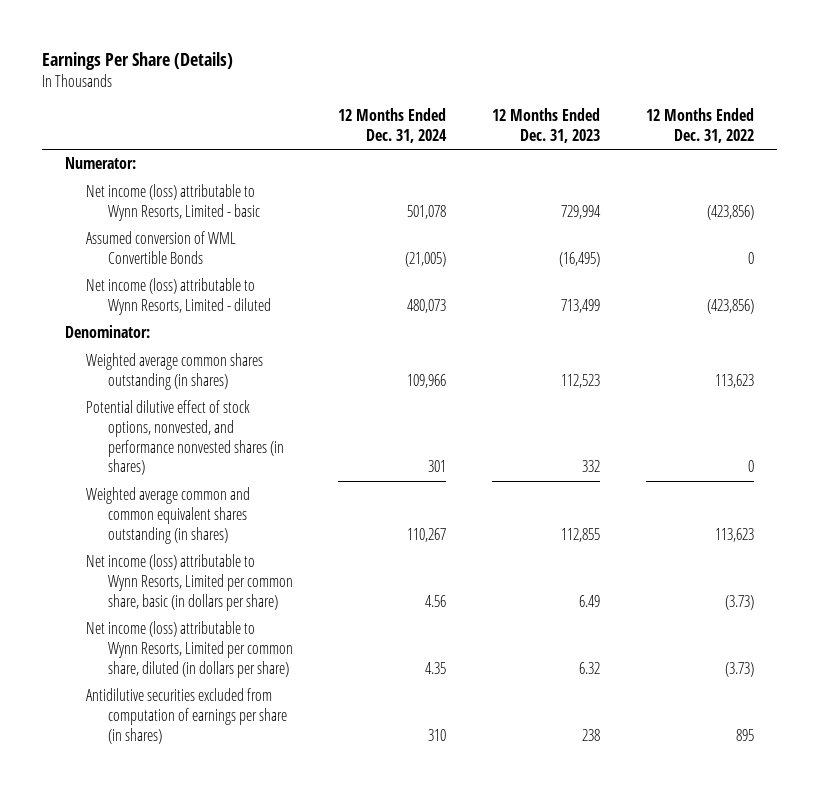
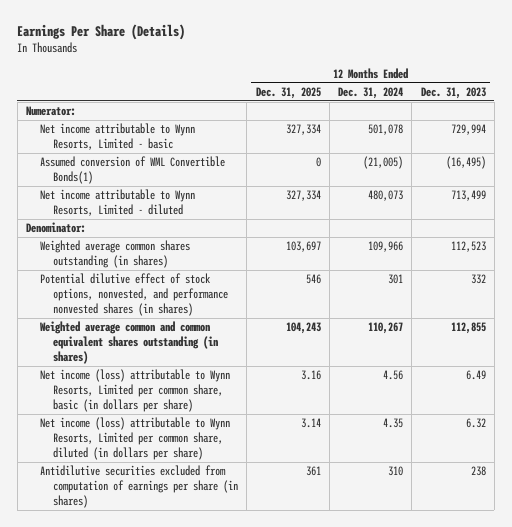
- | 12 Months Ended Dec. 31, 2024 | 12 Months Ended Dec. 31, 2023 | 12 Months Ended Dec. 31, 2022
+ | 12 Months Ended Dec. 31, 2025 | 12 Months Ended Dec. 31, 2024 | 12 Months Ended Dec. 31, 2023
- Net income (loss) attributable to Wynn Resorts, Limited - basic | 501,078 | 729,994 | (423,856)
- Assumed conversion of WML Convertible Bonds | (21,005) | (16,495) | 0
- Net income (loss) attributable to Wynn Resorts, Limited - diluted | 480,073 | 713,499 | (423,856)
+ Net income attributable to Wynn Resorts, Limited - basic | 327,334 | 501,078 | 729,994
+ Assumed conversion of WML Convertible Bonds(1) | 0 | (21,005) | (16,495)
+ Net income attributable to Wynn Resorts, Limited - diluted | 327,334 | 480,073 | 713,499

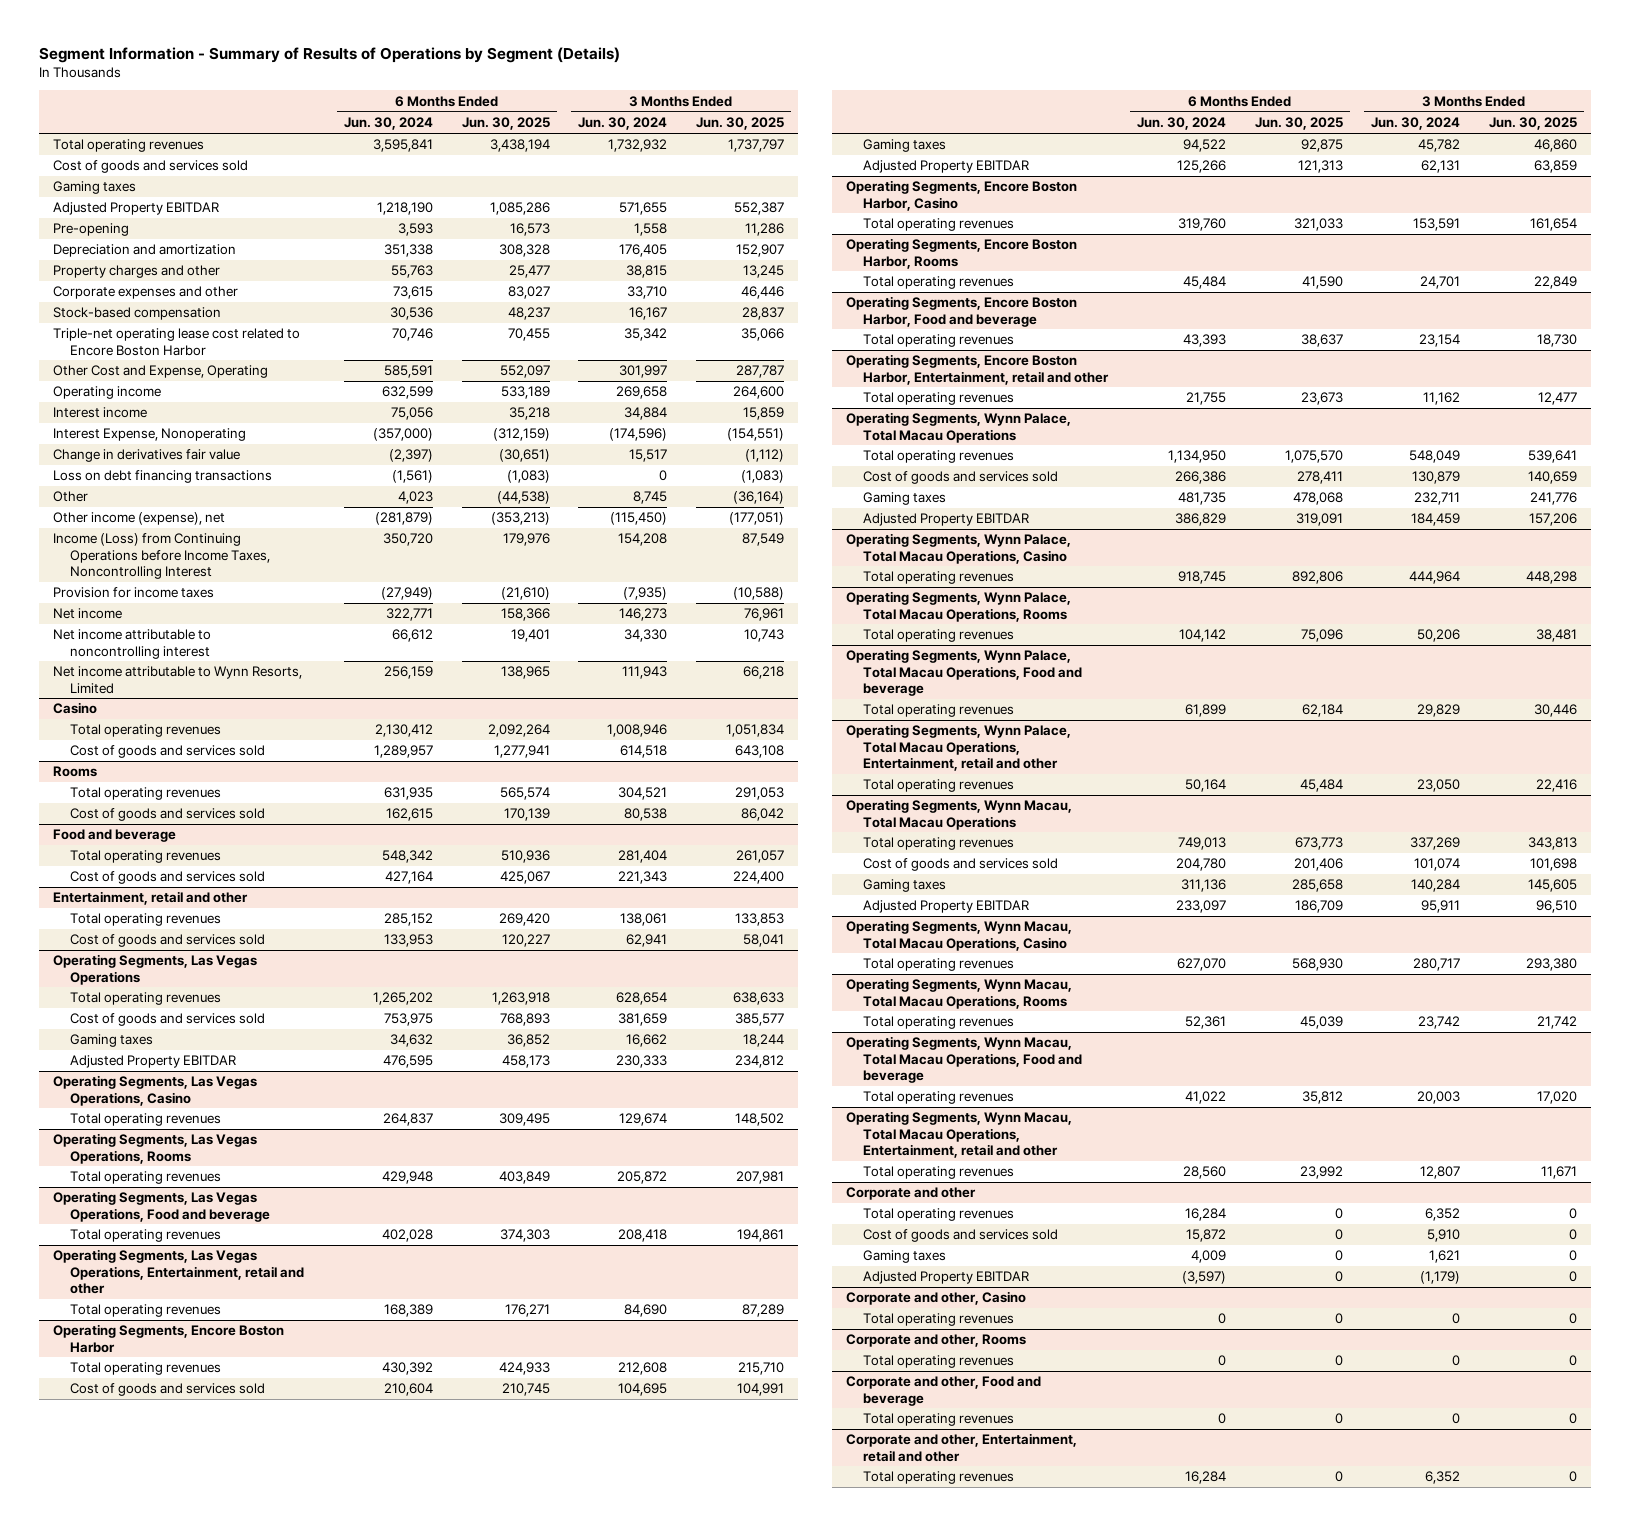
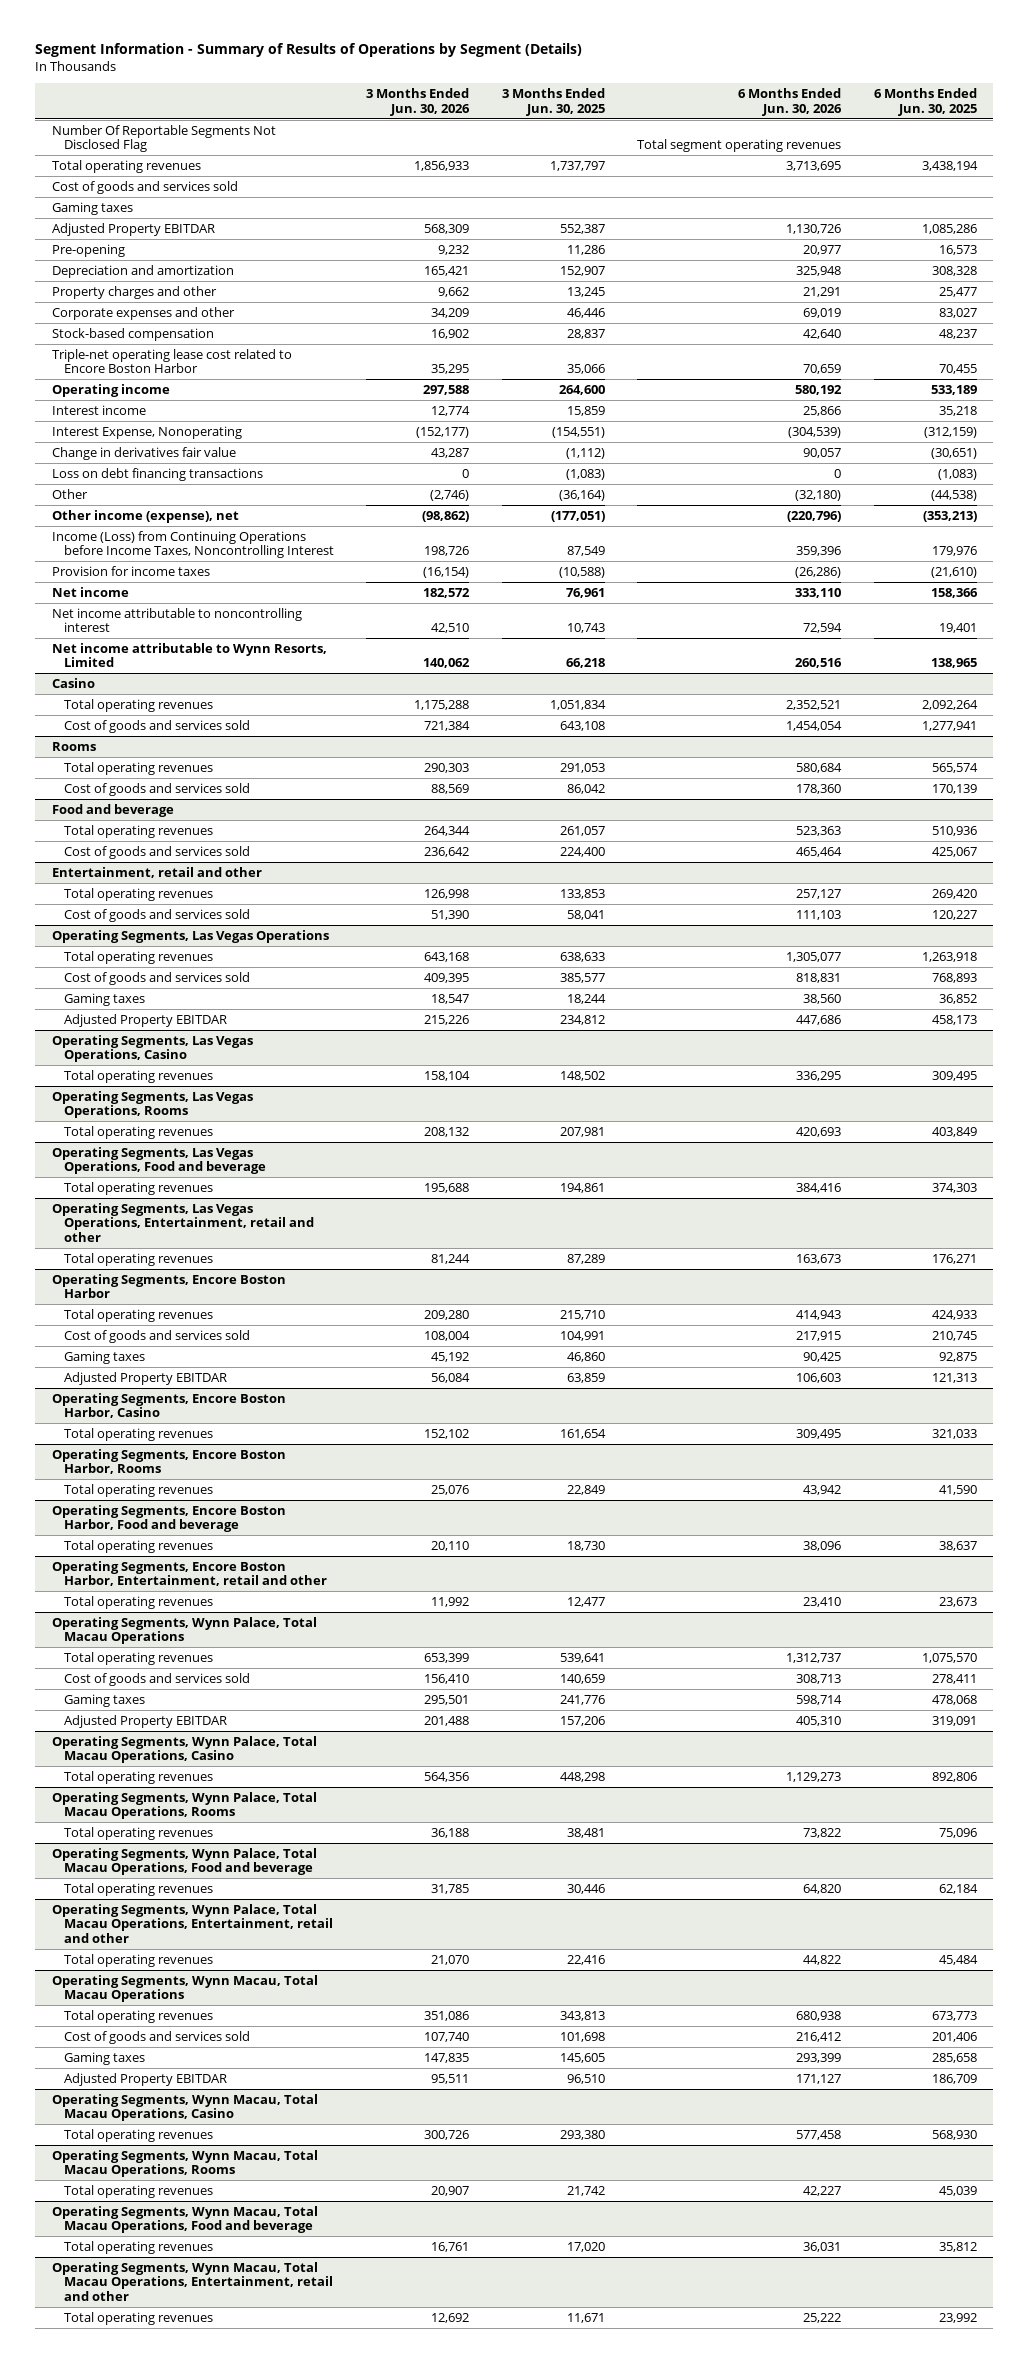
- | 6 Months Ended Jun. 30, 2024 | 6 Months Ended Jun. 30, 2025 | 3 Months Ended Jun. 30, 2024 | 3 Months Ended Jun. 30, 2025
+ | 3 Months Ended Jun. 30, 2026 | 3 Months Ended Jun. 30, 2025 | 6 Months Ended Jun. 30, 2026 | 6 Months Ended Jun. 30, 2025
+ Number Of Reportable Segments Not Disclosed Flag | | | Total segment operating revenues |
- Other Cost and Expense, Operating | 585,591 | 552,097 | 301,997 | 287,787
- Corporate and other
- Total operating revenues | 16,284 | 0 | 6,352 | 0
- Cost of goods and services sold | 15,872 | 0 | 5,910 | 0
- Gaming taxes | 4,009 | 0 | 1,621 | 0
- Adjusted Property EBITDAR | (3,597) | 0 | (1,179) | 0
- Corporate and other, Casino
- Total operating revenues | 0 | 0 | 0 | 0
- Corporate and other, Rooms
- Total operating revenues | 0 | 0 | 0 | 0
- Corporate and other, Food and beverage
- Total operating revenues | 0 | 0 | 0 | 0
- Corporate and other, Entertainment, retail and other
- Total operating revenues | 16,284 | 0 | 6,352 | 0

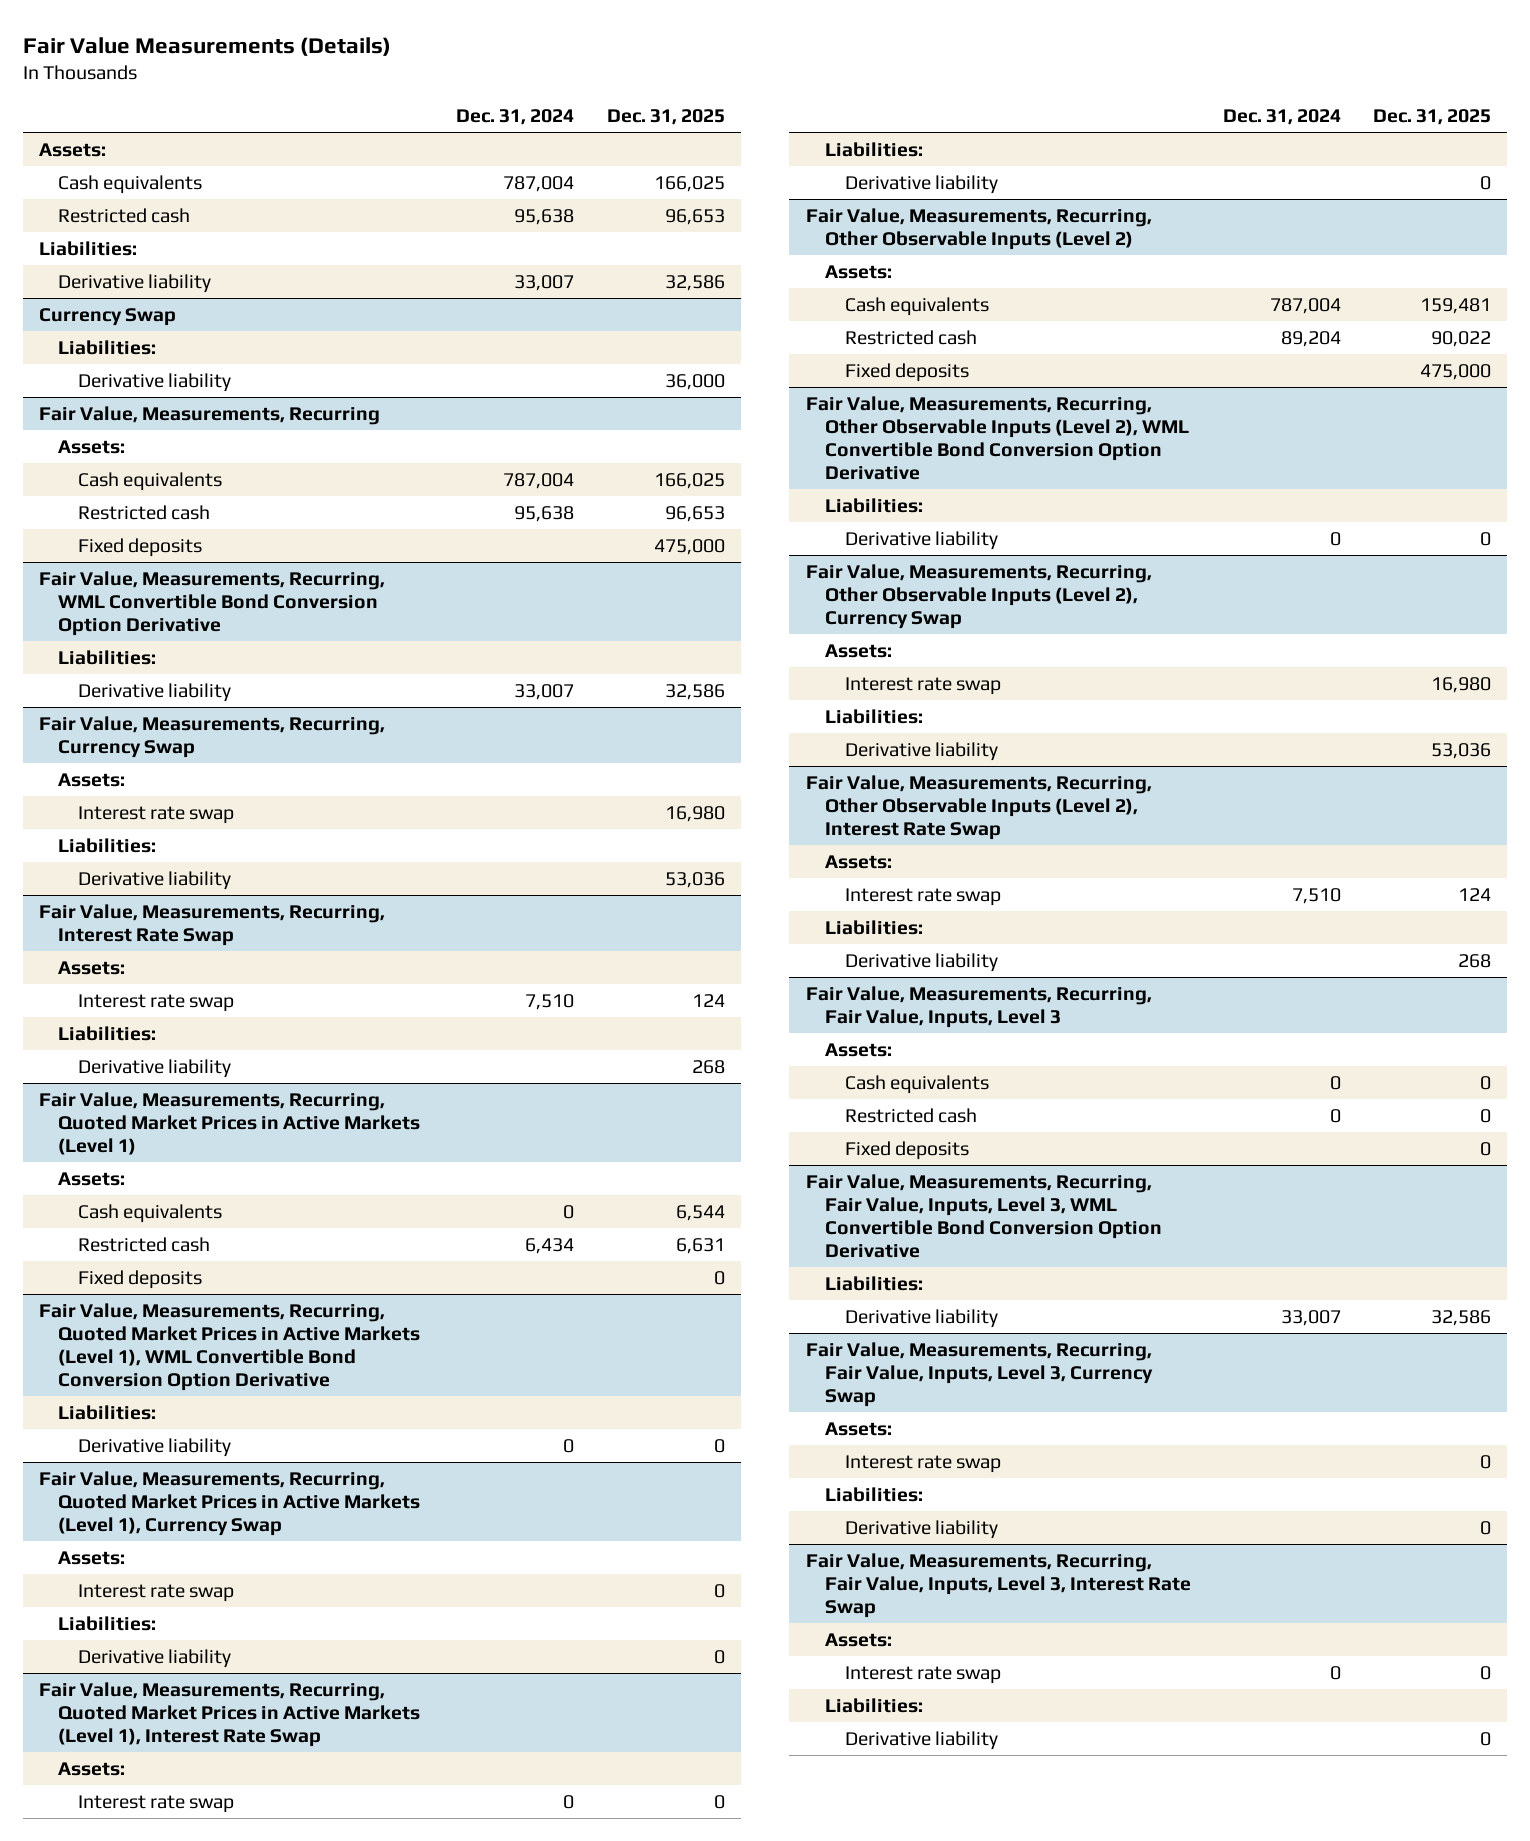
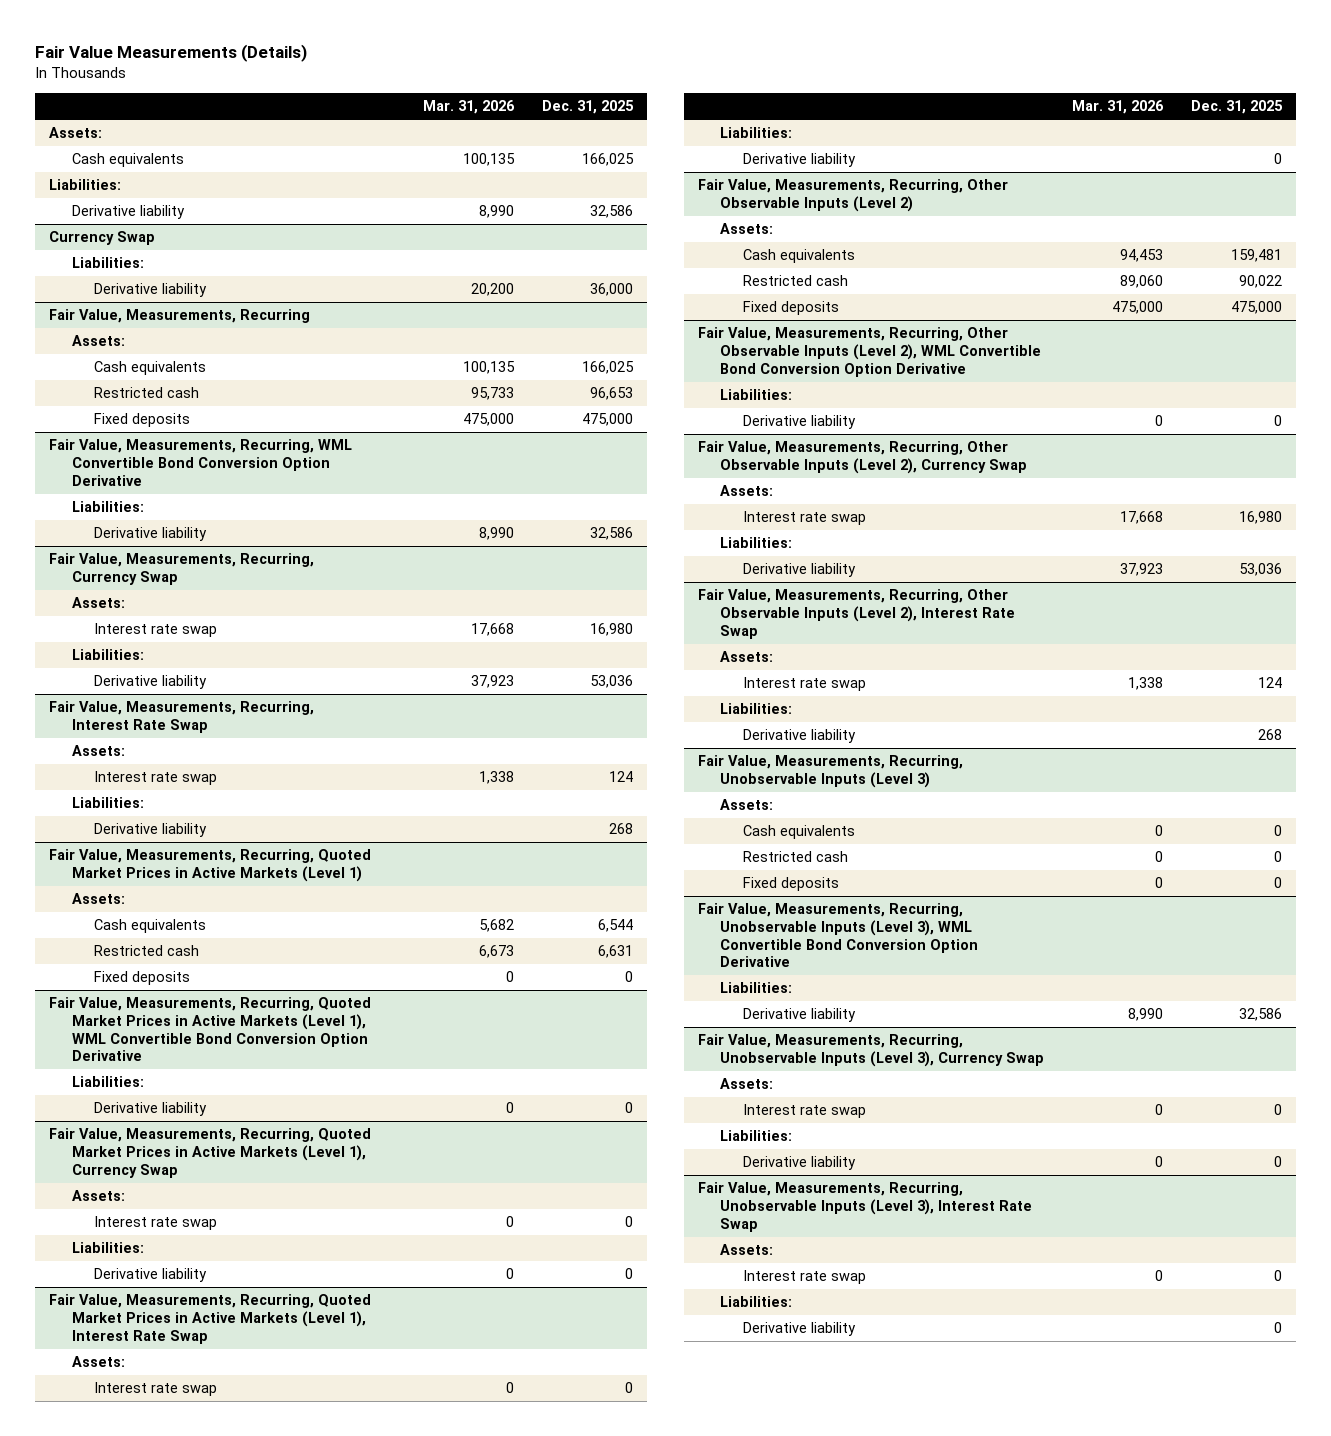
- | Dec. 31, 2024 | Dec. 31, 2025
+ | Mar. 31, 2026 | Dec. 31, 2025
- Restricted cash | 95,638 | 96,653
- Fair Value, Measurements, Recurring, Fair Value, Inputs, Level 3
+ Fair Value, Measurements, Recurring, Unobservable Inputs (Level 3)
- Fair Value, Measurements, Recurring, Fair Value, Inputs, Level 3, WML Convertible Bond Conversion Option Derivative
+ Fair Value, Measurements, Recurring, Unobservable Inputs (Level 3), WML Convertible Bond Conversion Option Derivative
- Fair Value, Measurements, Recurring, Fair Value, Inputs, Level 3, Currency Swap
+ Fair Value, Measurements, Recurring, Unobservable Inputs (Level 3), Currency Swap
- Fair Value, Measurements, Recurring, Fair Value, Inputs, Level 3, Interest Rate Swap
+ Fair Value, Measurements, Recurring, Unobservable Inputs (Level 3), Interest Rate Swap

